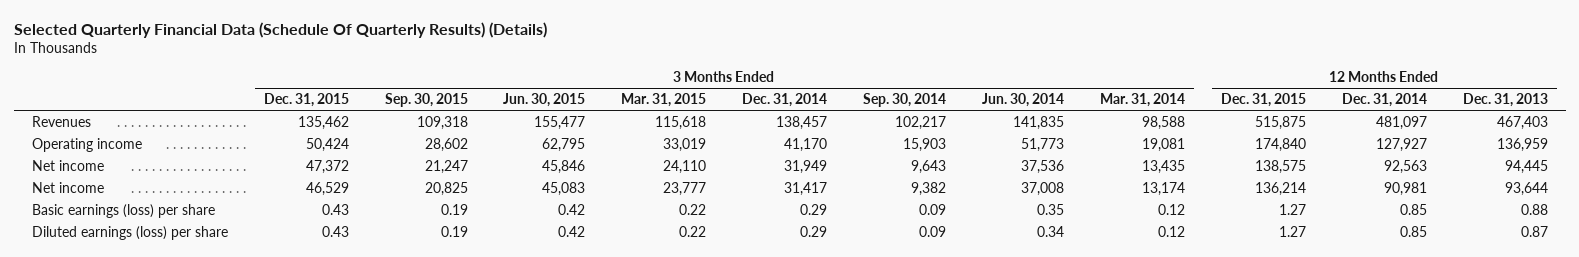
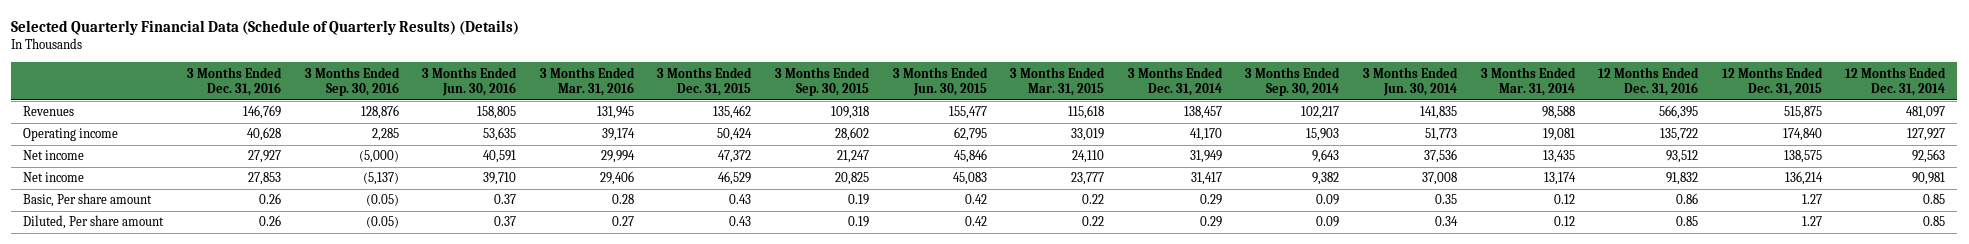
- Selected Quarterly Financial Data (Schedule Of Quarterly Results) (Details)
+ Selected Quarterly Financial Data (Schedule of Quarterly Results) (Details)
- | 3 Months Ended Dec. 31, 2015 | 3 Months Ended Sep. 30, 2015 | 3 Months Ended Jun. 30, 2015 | 3 Months Ended Mar. 31, 2015 | 3 Months Ended Dec. 31, 2014 | 3 Months Ended Sep. 30, 2014 | 3 Months Ended Jun. 30, 2014 | 3 Months Ended Mar. 31, 2014 | 12 Months Ended Dec. 31, 2015 | 12 Months Ended Dec. 31, 2014 | 12 Months Ended Dec. 31, 2013
+ | 3 Months Ended Dec. 31, 2016 | 3 Months Ended Sep. 30, 2016 | 3 Months Ended Jun. 30, 2016 | 3 Months Ended Mar. 31, 2016 | 3 Months Ended Dec. 31, 2015 | 3 Months Ended Sep. 30, 2015 | 3 Months Ended Jun. 30, 2015 | 3 Months Ended Mar. 31, 2015 | 3 Months Ended Dec. 31, 2014 | 3 Months Ended Sep. 30, 2014 | 3 Months Ended Jun. 30, 2014 | 3 Months Ended Mar. 31, 2014 | 12 Months Ended Dec. 31, 2016 | 12 Months Ended Dec. 31, 2015 | 12 Months Ended Dec. 31, 2014
- Basic earnings (loss) per share | 0.43 | 0.19 | 0.42 | 0.22 | 0.29 | 0.09 | 0.35 | 0.12 | 1.27 | 0.85 | 0.88
- Diluted earnings (loss) per share | 0.43 | 0.19 | 0.42 | 0.22 | 0.29 | 0.09 | 0.34 | 0.12 | 1.27 | 0.85 | 0.87
+ Basic, Per share amount | 0.26 | (0.05) | 0.37 | 0.28 | 0.43 | 0.19 | 0.42 | 0.22 | 0.29 | 0.09 | 0.35 | 0.12 | 0.86 | 1.27 | 0.85
+ Diluted, Per share amount | 0.26 | (0.05) | 0.37 | 0.27 | 0.43 | 0.19 | 0.42 | 0.22 | 0.29 | 0.09 | 0.34 | 0.12 | 0.85 | 1.27 | 0.85

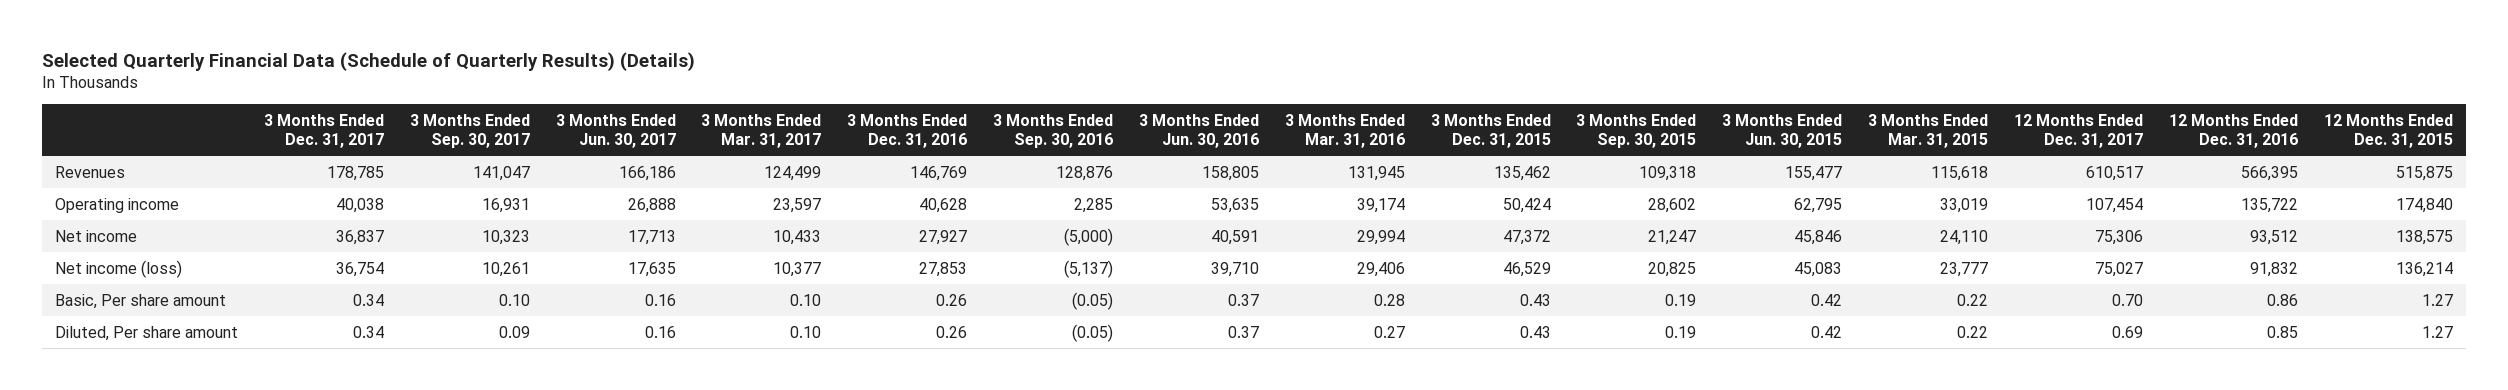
- | 3 Months Ended Dec. 31, 2016 | 3 Months Ended Sep. 30, 2016 | 3 Months Ended Jun. 30, 2016 | 3 Months Ended Mar. 31, 2016 | 3 Months Ended Dec. 31, 2015 | 3 Months Ended Sep. 30, 2015 | 3 Months Ended Jun. 30, 2015 | 3 Months Ended Mar. 31, 2015 | 3 Months Ended Dec. 31, 2014 | 3 Months Ended Sep. 30, 2014 | 3 Months Ended Jun. 30, 2014 | 3 Months Ended Mar. 31, 2014 | 12 Months Ended Dec. 31, 2016 | 12 Months Ended Dec. 31, 2015 | 12 Months Ended Dec. 31, 2014
+ | 3 Months Ended Dec. 31, 2017 | 3 Months Ended Sep. 30, 2017 | 3 Months Ended Jun. 30, 2017 | 3 Months Ended Mar. 31, 2017 | 3 Months Ended Dec. 31, 2016 | 3 Months Ended Sep. 30, 2016 | 3 Months Ended Jun. 30, 2016 | 3 Months Ended Mar. 31, 2016 | 3 Months Ended Dec. 31, 2015 | 3 Months Ended Sep. 30, 2015 | 3 Months Ended Jun. 30, 2015 | 3 Months Ended Mar. 31, 2015 | 12 Months Ended Dec. 31, 2017 | 12 Months Ended Dec. 31, 2016 | 12 Months Ended Dec. 31, 2015
- Net income | 27,853 | (5,137) | 39,710 | 29,406 | 46,529 | 20,825 | 45,083 | 23,777 | 31,417 | 9,382 | 37,008 | 13,174 | 91,832 | 136,214 | 90,981
+ Net income (loss) | 36,754 | 10,261 | 17,635 | 10,377 | 27,853 | (5,137) | 39,710 | 29,406 | 46,529 | 20,825 | 45,083 | 23,777 | 75,027 | 91,832 | 136,214

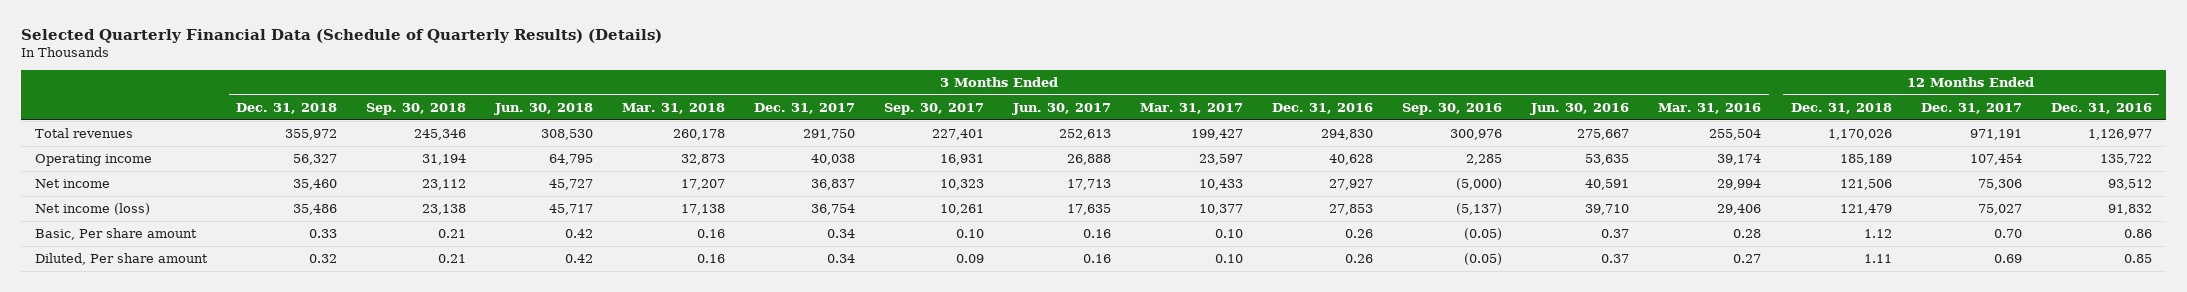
- | 3 Months Ended Dec. 31, 2017 | 3 Months Ended Sep. 30, 2017 | 3 Months Ended Jun. 30, 2017 | 3 Months Ended Mar. 31, 2017 | 3 Months Ended Dec. 31, 2016 | 3 Months Ended Sep. 30, 2016 | 3 Months Ended Jun. 30, 2016 | 3 Months Ended Mar. 31, 2016 | 3 Months Ended Dec. 31, 2015 | 3 Months Ended Sep. 30, 2015 | 3 Months Ended Jun. 30, 2015 | 3 Months Ended Mar. 31, 2015 | 12 Months Ended Dec. 31, 2017 | 12 Months Ended Dec. 31, 2016 | 12 Months Ended Dec. 31, 2015
+ | 3 Months Ended Dec. 31, 2018 | 3 Months Ended Sep. 30, 2018 | 3 Months Ended Jun. 30, 2018 | 3 Months Ended Mar. 31, 2018 | 3 Months Ended Dec. 31, 2017 | 3 Months Ended Sep. 30, 2017 | 3 Months Ended Jun. 30, 2017 | 3 Months Ended Mar. 31, 2017 | 3 Months Ended Dec. 31, 2016 | 3 Months Ended Sep. 30, 2016 | 3 Months Ended Jun. 30, 2016 | 3 Months Ended Mar. 31, 2016 | 12 Months Ended Dec. 31, 2018 | 12 Months Ended Dec. 31, 2017 | 12 Months Ended Dec. 31, 2016
- Revenues | 178,785 | 141,047 | 166,186 | 124,499 | 146,769 | 128,876 | 158,805 | 131,945 | 135,462 | 109,318 | 155,477 | 115,618 | 610,517 | 566,395 | 515,875
+ Total revenues | 355,972 | 245,346 | 308,530 | 260,178 | 291,750 | 227,401 | 252,613 | 199,427 | 294,830 | 300,976 | 275,667 | 255,504 | 1,170,026 | 971,191 | 1,126,977

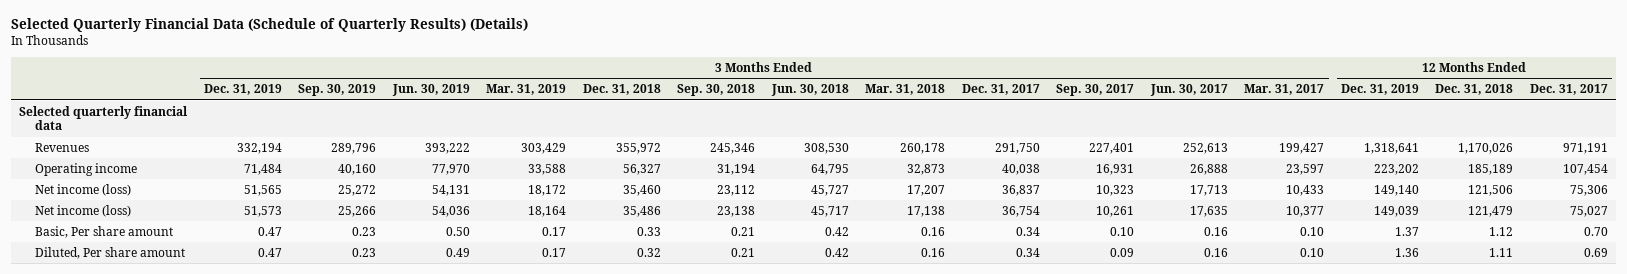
- | 3 Months Ended Dec. 31, 2018 | 3 Months Ended Sep. 30, 2018 | 3 Months Ended Jun. 30, 2018 | 3 Months Ended Mar. 31, 2018 | 3 Months Ended Dec. 31, 2017 | 3 Months Ended Sep. 30, 2017 | 3 Months Ended Jun. 30, 2017 | 3 Months Ended Mar. 31, 2017 | 3 Months Ended Dec. 31, 2016 | 3 Months Ended Sep. 30, 2016 | 3 Months Ended Jun. 30, 2016 | 3 Months Ended Mar. 31, 2016 | 12 Months Ended Dec. 31, 2018 | 12 Months Ended Dec. 31, 2017 | 12 Months Ended Dec. 31, 2016
+ | 3 Months Ended Dec. 31, 2019 | 3 Months Ended Sep. 30, 2019 | 3 Months Ended Jun. 30, 2019 | 3 Months Ended Mar. 31, 2019 | 3 Months Ended Dec. 31, 2018 | 3 Months Ended Sep. 30, 2018 | 3 Months Ended Jun. 30, 2018 | 3 Months Ended Mar. 31, 2018 | 3 Months Ended Dec. 31, 2017 | 3 Months Ended Sep. 30, 2017 | 3 Months Ended Jun. 30, 2017 | 3 Months Ended Mar. 31, 2017 | 12 Months Ended Dec. 31, 2019 | 12 Months Ended Dec. 31, 2018 | 12 Months Ended Dec. 31, 2017
- Total revenues | 355,972 | 245,346 | 308,530 | 260,178 | 291,750 | 227,401 | 252,613 | 199,427 | 294,830 | 300,976 | 275,667 | 255,504 | 1,170,026 | 971,191 | 1,126,977
+ Selected quarterly financial data
+ Revenues | 332,194 | 289,796 | 393,222 | 303,429 | 355,972 | 245,346 | 308,530 | 260,178 | 291,750 | 227,401 | 252,613 | 199,427 | 1,318,641 | 1,170,026 | 971,191
- Net income | 35,460 | 23,112 | 45,727 | 17,207 | 36,837 | 10,323 | 17,713 | 10,433 | 27,927 | (5,000) | 40,591 | 29,994 | 121,506 | 75,306 | 93,512
+ Net income (loss) | 51,565 | 25,272 | 54,131 | 18,172 | 35,460 | 23,112 | 45,727 | 17,207 | 36,837 | 10,323 | 17,713 | 10,433 | 149,140 | 121,506 | 75,306

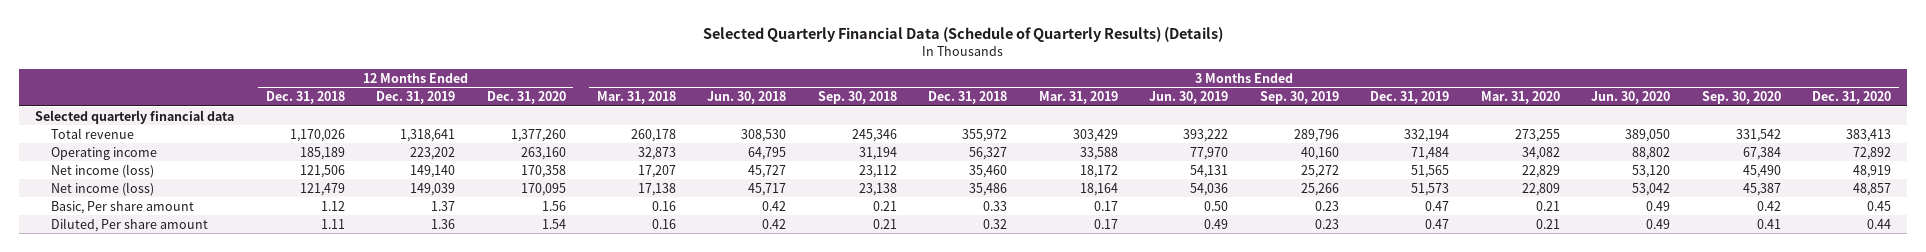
- | 3 Months Ended Dec. 31, 2019 | 3 Months Ended Sep. 30, 2019 | 3 Months Ended Jun. 30, 2019 | 3 Months Ended Mar. 31, 2019 | 3 Months Ended Dec. 31, 2018 | 3 Months Ended Sep. 30, 2018 | 3 Months Ended Jun. 30, 2018 | 3 Months Ended Mar. 31, 2018 | 3 Months Ended Dec. 31, 2017 | 3 Months Ended Sep. 30, 2017 | 3 Months Ended Jun. 30, 2017 | 3 Months Ended Mar. 31, 2017 | 12 Months Ended Dec. 31, 2019 | 12 Months Ended Dec. 31, 2018 | 12 Months Ended Dec. 31, 2017
+ | 12 Months Ended Dec. 31, 2018 | 12 Months Ended Dec. 31, 2019 | 12 Months Ended Dec. 31, 2020 | 3 Months Ended Mar. 31, 2018 | 3 Months Ended Jun. 30, 2018 | 3 Months Ended Sep. 30, 2018 | 3 Months Ended Dec. 31, 2018 | 3 Months Ended Mar. 31, 2019 | 3 Months Ended Jun. 30, 2019 | 3 Months Ended Sep. 30, 2019 | 3 Months Ended Dec. 31, 2019 | 3 Months Ended Mar. 31, 2020 | 3 Months Ended Jun. 30, 2020 | 3 Months Ended Sep. 30, 2020 | 3 Months Ended Dec. 31, 2020
- Revenues | 332,194 | 289,796 | 393,222 | 303,429 | 355,972 | 245,346 | 308,530 | 260,178 | 291,750 | 227,401 | 252,613 | 199,427 | 1,318,641 | 1,170,026 | 971,191
+ Total revenue | 1,170,026 | 1,318,641 | 1,377,260 | 260,178 | 308,530 | 245,346 | 355,972 | 303,429 | 393,222 | 289,796 | 332,194 | 273,255 | 389,050 | 331,542 | 383,413

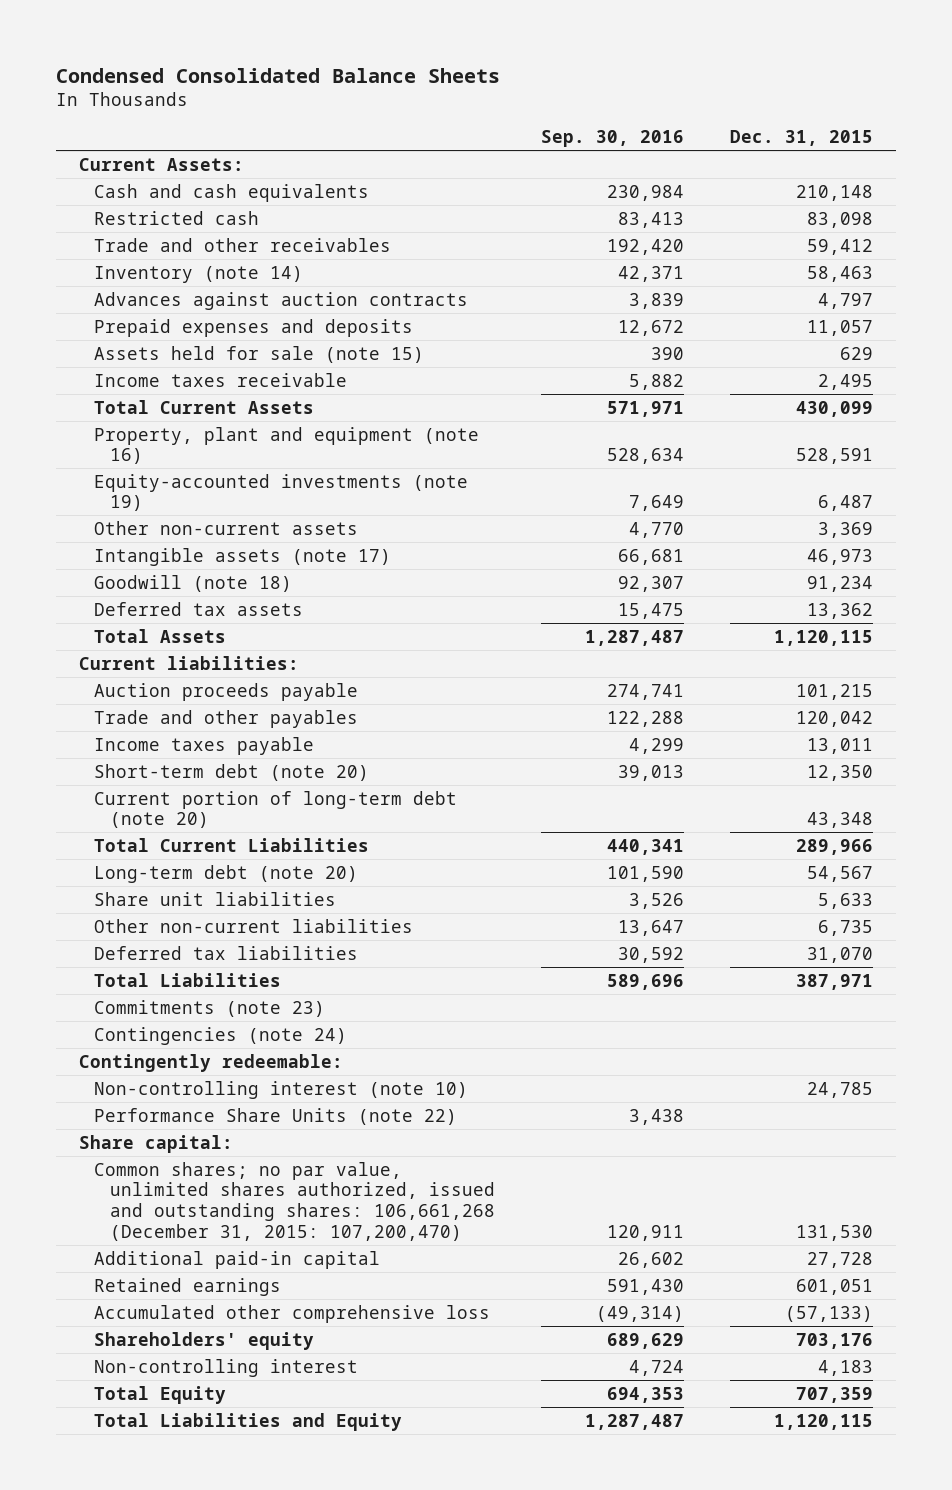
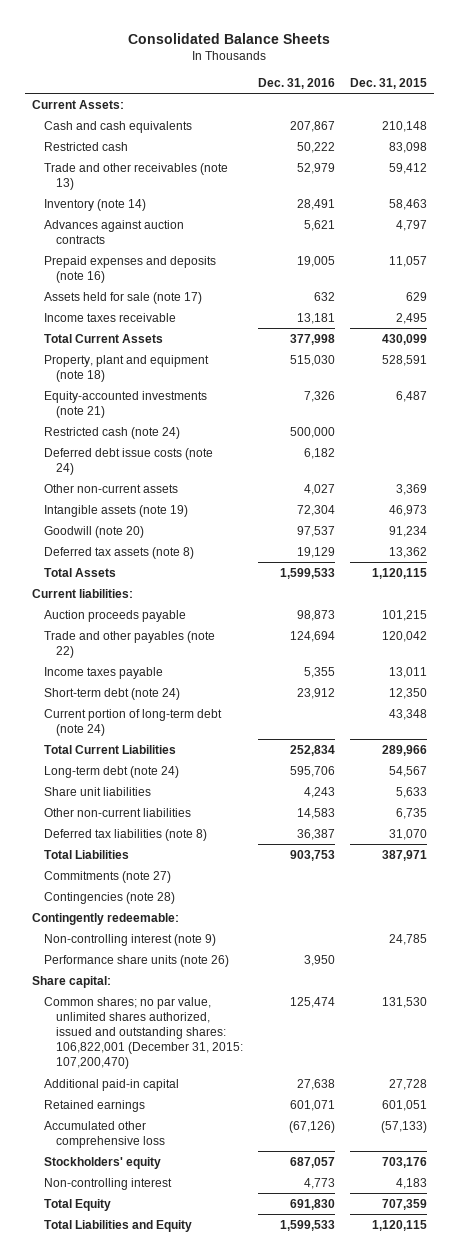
- Condensed Consolidated Balance Sheets
+ Consolidated Balance Sheets
- | Sep. 30, 2016 | Dec. 31, 2015
+ | Dec. 31, 2016 | Dec. 31, 2015
- Trade and other receivables | 192,420 | 59,412
+ Trade and other receivables (note 13) | 52,979 | 59,412
- Prepaid expenses and deposits | 12,672 | 11,057
- Assets held for sale (note 15) | 390 | 629
+ Prepaid expenses and deposits (note 16) | 19,005 | 11,057
+ Assets held for sale (note 17) | 632 | 629
- Property, plant and equipment (note 16) | 528,634 | 528,591
- Equity-accounted investments (note 19) | 7,649 | 6,487
+ Property, plant and equipment (note 18) | 515,030 | 528,591
+ Equity-accounted investments (note 21) | 7,326 | 6,487
+ Restricted cash (note 24) | 500,000 |
+ Deferred debt issue costs (note 24) | 6,182 |
- Intangible assets (note 17) | 66,681 | 46,973
- Goodwill (note 18) | 92,307 | 91,234
- Deferred tax assets | 15,475 | 13,362
+ Intangible assets (note 19) | 72,304 | 46,973
+ Goodwill (note 20) | 97,537 | 91,234
+ Deferred tax assets (note 8) | 19,129 | 13,362
- Trade and other payables | 122,288 | 120,042
+ Trade and other payables (note 22) | 124,694 | 120,042
- Short-term debt (note 20) | 39,013 | 12,350
- Current portion of long-term debt (note 20) | | 43,348
+ Short-term debt (note 24) | 23,912 | 12,350
+ Current portion of long-term debt (note 24) | | 43,348
- Long-term debt (note 20) | 101,590 | 54,567
+ Long-term debt (note 24) | 595,706 | 54,567
- Deferred tax liabilities | 30,592 | 31,070
+ Deferred tax liabilities (note 8) | 36,387 | 31,070
- Commitments (note 23)
- Contingencies (note 24)
+ Commitments (note 27)
+ Contingencies (note 28)
- Non-controlling interest (note 10) | | 24,785
- Performance Share Units (note 22) | 3,438 |
+ Non-controlling interest (note 9) | | 24,785
+ Performance share units (note 26) | 3,950 |
- Common shares; no par value, unlimited shares authorized, issued and outstanding shares: 106,661,268 (December 31, 2015: 107,200,470) | 120,911 | 131,530
+ Common shares; no par value, unlimited shares authorized, issued and outstanding shares: 106,822,001 (December 31, 2015: 107,200,470) | 125,474 | 131,530
- Shareholders' equity | 689,629 | 703,176
+ Stockholders' equity | 687,057 | 703,176

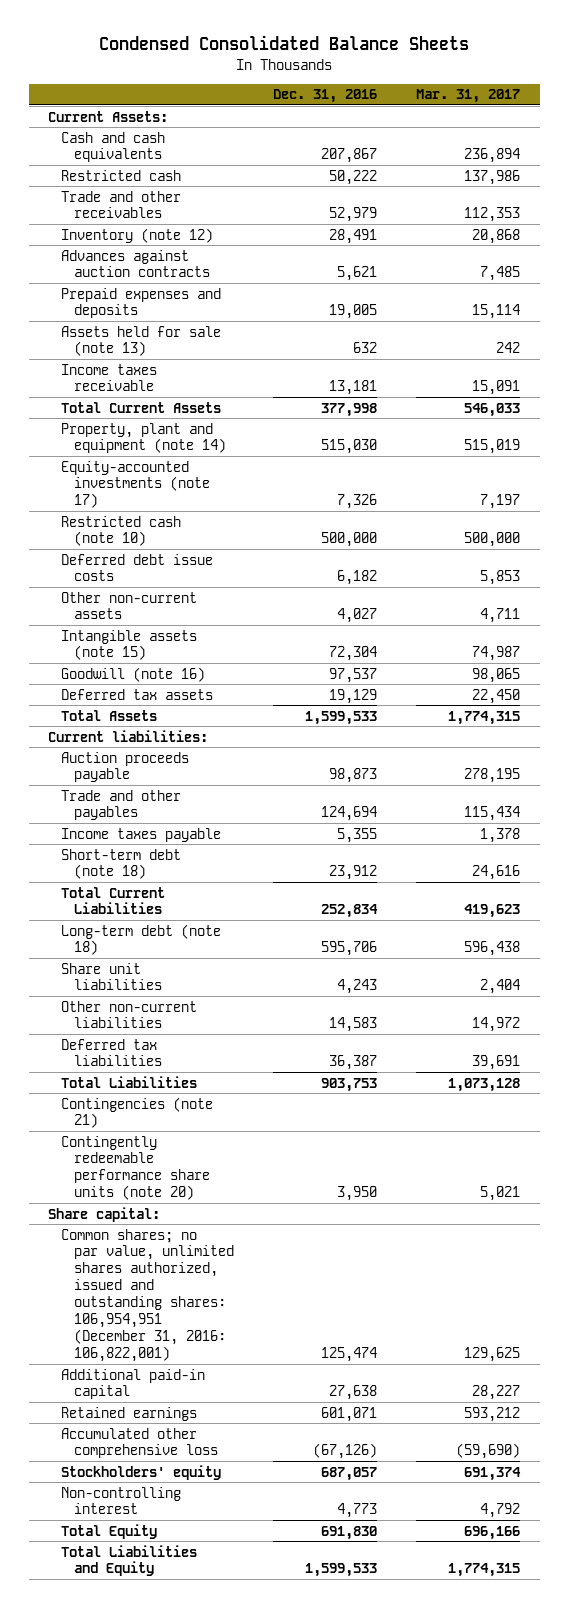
- Consolidated Balance Sheets
+ Condensed Consolidated Balance Sheets
- | Dec. 31, 2016 | Dec. 31, 2015
+ | Dec. 31, 2016 | Mar. 31, 2017
- Trade and other receivables (note 13) | 52,979 | 59,412
- Inventory (note 14) | 28,491 | 58,463
+ Trade and other receivables | 52,979 | 112,353
+ Inventory (note 12) | 28,491 | 20,868
- Prepaid expenses and deposits (note 16) | 19,005 | 11,057
- Assets held for sale (note 17) | 632 | 629
+ Prepaid expenses and deposits | 19,005 | 15,114
+ Assets held for sale (note 13) | 632 | 242
- Property, plant and equipment (note 18) | 515,030 | 528,591
- Equity-accounted investments (note 21) | 7,326 | 6,487
- Restricted cash (note 24) | 500,000 |
- Deferred debt issue costs (note 24) | 6,182 |
+ Property, plant and equipment (note 14) | 515,030 | 515,019
+ Equity-accounted investments (note 17) | 7,326 | 7,197
+ Restricted cash (note 10) | 500,000 | 500,000
+ Deferred debt issue costs | 6,182 | 5,853
- Intangible assets (note 19) | 72,304 | 46,973
- Goodwill (note 20) | 97,537 | 91,234
- Deferred tax assets (note 8) | 19,129 | 13,362
+ Intangible assets (note 15) | 72,304 | 74,987
+ Goodwill (note 16) | 97,537 | 98,065
+ Deferred tax assets | 19,129 | 22,450
- Trade and other payables (note 22) | 124,694 | 120,042
+ Trade and other payables | 124,694 | 115,434
- Short-term debt (note 24) | 23,912 | 12,350
- Current portion of long-term debt (note 24) | | 43,348
+ Short-term debt (note 18) | 23,912 | 24,616
- Long-term debt (note 24) | 595,706 | 54,567
+ Long-term debt (note 18) | 595,706 | 596,438
- Deferred tax liabilities (note 8) | 36,387 | 31,070
+ Deferred tax liabilities | 36,387 | 39,691
- Commitments (note 27)
- Contingencies (note 28)
- Contingently redeemable:
- Non-controlling interest (note 9) | | 24,785
- Performance share units (note 26) | 3,950 |
+ Contingencies (note 21)
+ Contingently redeemable performance share units (note 20) | 3,950 | 5,021
- Common shares; no par value, unlimited shares authorized, issued and outstanding shares: 106,822,001 (December 31, 2015: 107,200,470) | 125,474 | 131,530
+ Common shares; no par value, unlimited shares authorized, issued and outstanding shares: 106,954,951 (December 31, 2016: 106,822,001) | 125,474 | 129,625

